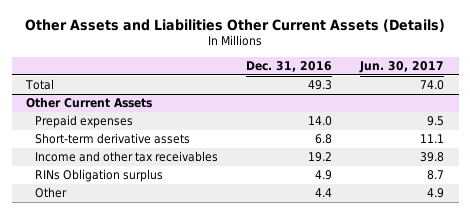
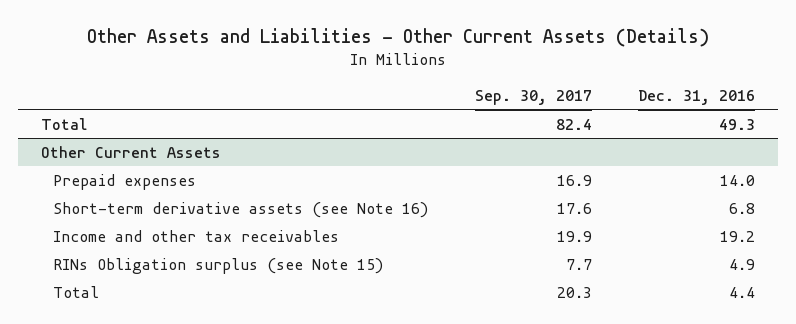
- Other Assets and Liabilities Other Current Assets (Details)
+ Other Assets and Liabilities - Other Current Assets (Details)
- | Dec. 31, 2016 | Jun. 30, 2017
+ | Sep. 30, 2017 | Dec. 31, 2016
@ Other Current Assets
- Short-term derivative assets | 6.8 | 11.1
+ Short-term derivative assets (see Note 16) | 17.6 | 6.8
- RINs Obligation surplus | 4.9 | 8.7
- Other | 4.4 | 4.9
+ RINs Obligation surplus (see Note 15) | 7.7 | 4.9
+ Total | 20.3 | 4.4

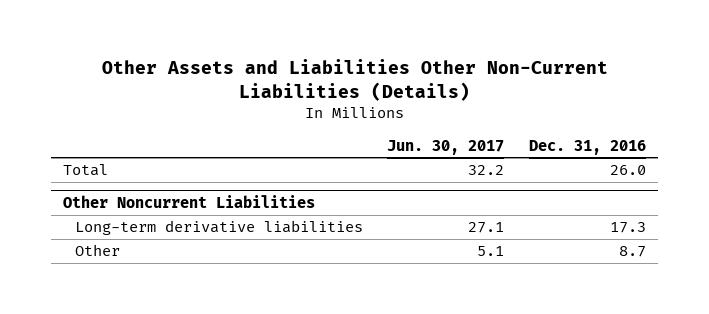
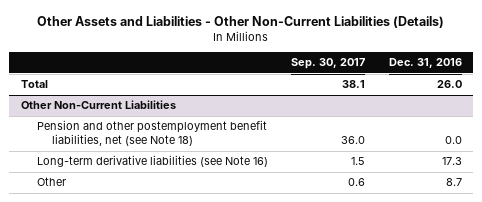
- Other Assets and Liabilities Other Non-Current Liabilities (Details)
+ Other Assets and Liabilities - Other Non-Current Liabilities (Details)
- | Jun. 30, 2017 | Dec. 31, 2016
+ | Sep. 30, 2017 | Dec. 31, 2016
- Other Noncurrent Liabilities
- Long-term derivative liabilities | 27.1 | 17.3
+ Other Non-Current Liabilities
+ Pension and other postemployment benefit liabilities, net (see Note 18) | 36.0 | 0.0
+ Long-term derivative liabilities (see Note 16) | 1.5 | 17.3

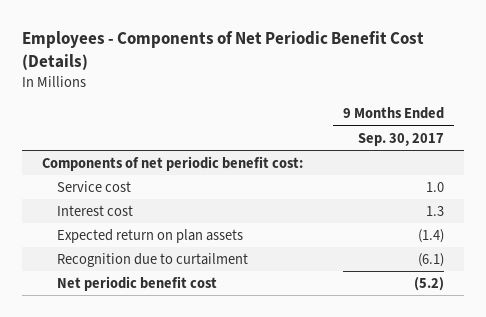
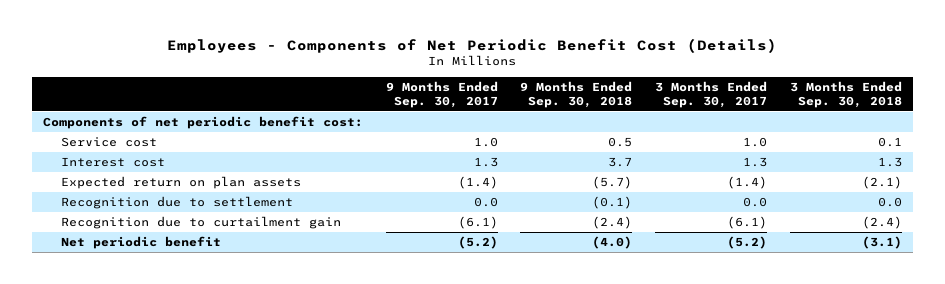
- | 9 Months Ended Sep. 30, 2017
+ | 9 Months Ended Sep. 30, 2017 | 9 Months Ended Sep. 30, 2018 | 3 Months Ended Sep. 30, 2017 | 3 Months Ended Sep. 30, 2018
- Recognition due to curtailment | (6.1)
- Net periodic benefit cost | (5.2)
+ Recognition due to settlement | 0.0 | (0.1) | 0.0 | 0.0
+ Recognition due to curtailment gain | (6.1) | (2.4) | (6.1) | (2.4)
+ Net periodic benefit | (5.2) | (4.0) | (5.2) | (3.1)

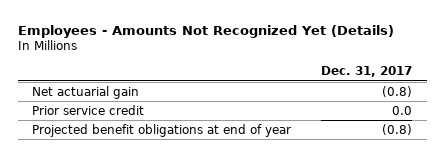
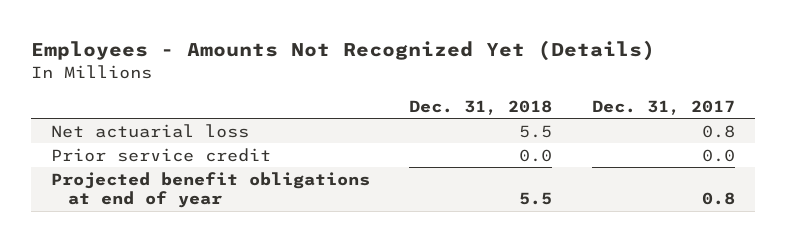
- | Dec. 31, 2017
+ | Dec. 31, 2018 | Dec. 31, 2017
- Net actuarial gain | (0.8)
+ Net actuarial loss | 5.5 | 0.8
- Projected benefit obligations at end of year | (0.8)
+ Projected benefit obligations at end of year | 5.5 | 0.8

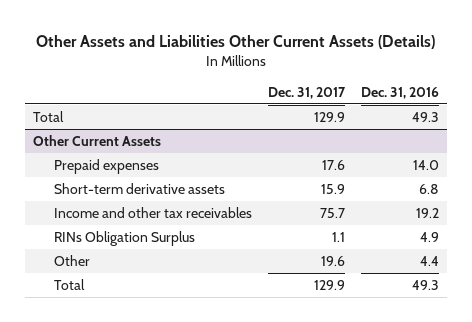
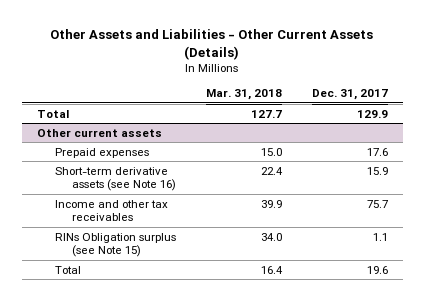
- Other Assets and Liabilities Other Current Assets (Details)
+ Other Assets and Liabilities - Other Current Assets (Details)
- | Dec. 31, 2017 | Dec. 31, 2016
+ | Mar. 31, 2018 | Dec. 31, 2017
- Other Current Assets
+ Other current assets
- Short-term derivative assets | 15.9 | 6.8
+ Short-term derivative assets (see Note 16) | 22.4 | 15.9
- RINs Obligation Surplus | 1.1 | 4.9
- Other | 19.6 | 4.4
- Total | 129.9 | 49.3
+ RINs Obligation surplus (see Note 15) | 34.0 | 1.1
+ Total | 16.4 | 19.6

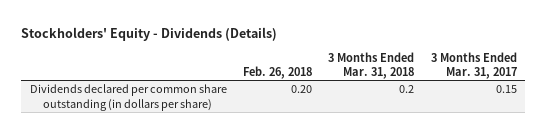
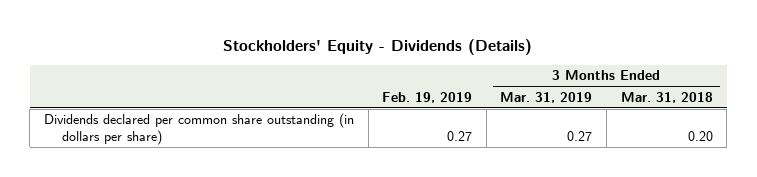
- | Feb. 26, 2018 | 3 Months Ended Mar. 31, 2018 | 3 Months Ended Mar. 31, 2017
+ | Feb. 19, 2019 | 3 Months Ended Mar. 31, 2019 | 3 Months Ended Mar. 31, 2018
- Dividends declared per common share outstanding (in dollars per share) | 0.20 | 0.2 | 0.15
+ Dividends declared per common share outstanding (in dollars per share) | 0.27 | 0.27 | 0.20

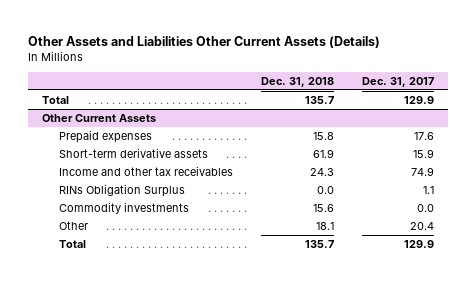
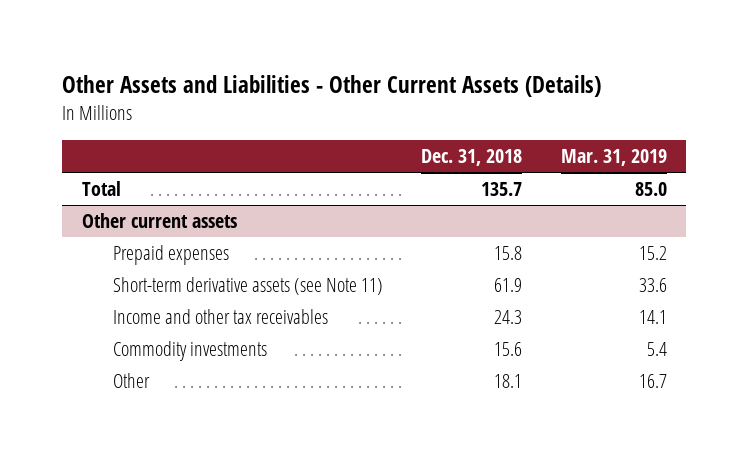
- Other Assets and Liabilities Other Current Assets (Details)
+ Other Assets and Liabilities - Other Current Assets (Details)
- | Dec. 31, 2018 | Dec. 31, 2017
+ | Dec. 31, 2018 | Mar. 31, 2019
- Other Current Assets
+ Other current assets
- Short-term derivative assets | 61.9 | 15.9
+ Short-term derivative assets (see Note 11) | 61.9 | 33.6
- RINs Obligation Surplus | 0.0 | 1.1
- Total | 135.7 | 129.9

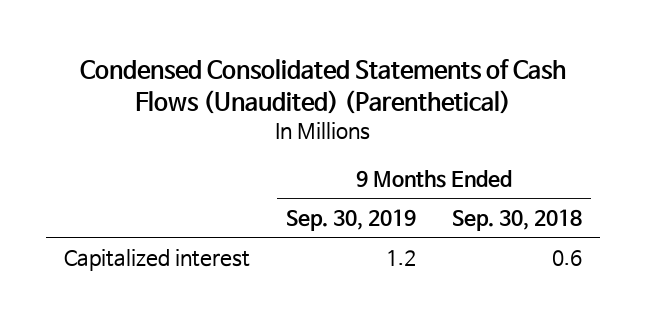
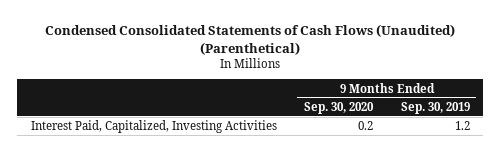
- | 9 Months Ended Sep. 30, 2019 | 9 Months Ended Sep. 30, 2018
+ | 9 Months Ended Sep. 30, 2020 | 9 Months Ended Sep. 30, 2019
- Capitalized interest | 1.2 | 0.6
+ Interest Paid, Capitalized, Investing Activities | 0.2 | 1.2

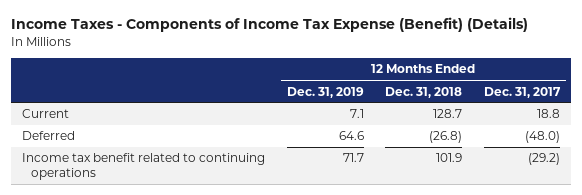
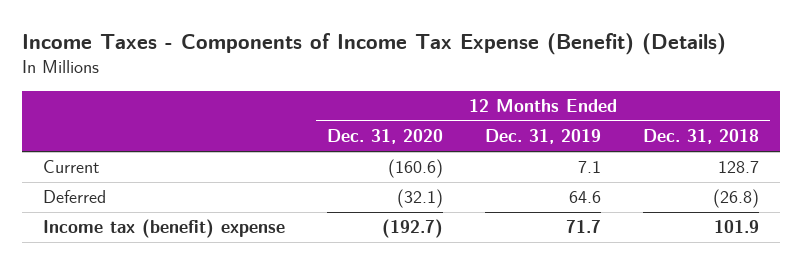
- | 12 Months Ended Dec. 31, 2019 | 12 Months Ended Dec. 31, 2018 | 12 Months Ended Dec. 31, 2017
+ | 12 Months Ended Dec. 31, 2020 | 12 Months Ended Dec. 31, 2019 | 12 Months Ended Dec. 31, 2018
- Income tax benefit related to continuing operations | 71.7 | 101.9 | (29.2)
+ Income tax (benefit) expense | (192.7) | 71.7 | 101.9

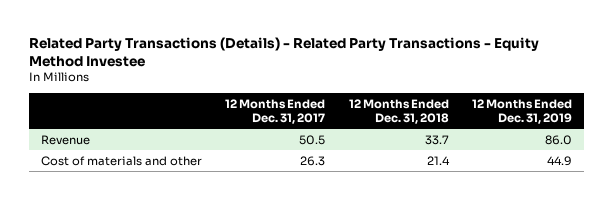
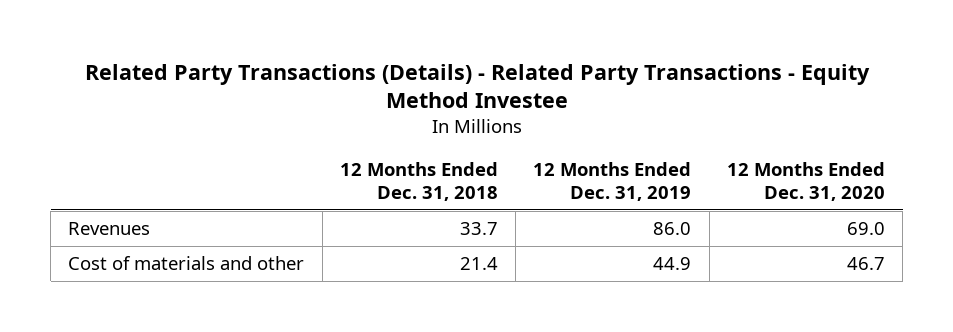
- | 12 Months Ended Dec. 31, 2017 | 12 Months Ended Dec. 31, 2018 | 12 Months Ended Dec. 31, 2019
+ | 12 Months Ended Dec. 31, 2018 | 12 Months Ended Dec. 31, 2019 | 12 Months Ended Dec. 31, 2020
- Revenue | 50.5 | 33.7 | 86.0
+ Revenues | 33.7 | 86.0 | 69.0

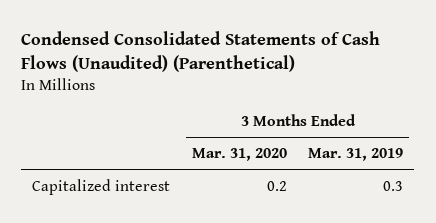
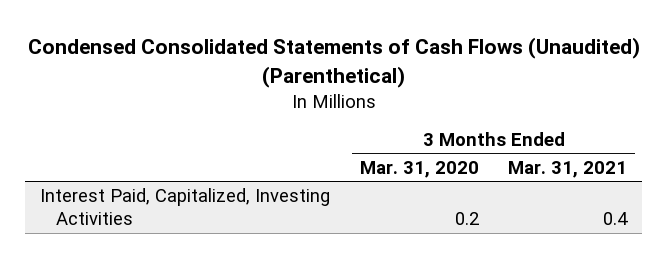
- | 3 Months Ended Mar. 31, 2020 | 3 Months Ended Mar. 31, 2019
+ | 3 Months Ended Mar. 31, 2020 | 3 Months Ended Mar. 31, 2021
- Capitalized interest | 0.2 | 0.3
+ Interest Paid, Capitalized, Investing Activities | 0.2 | 0.4

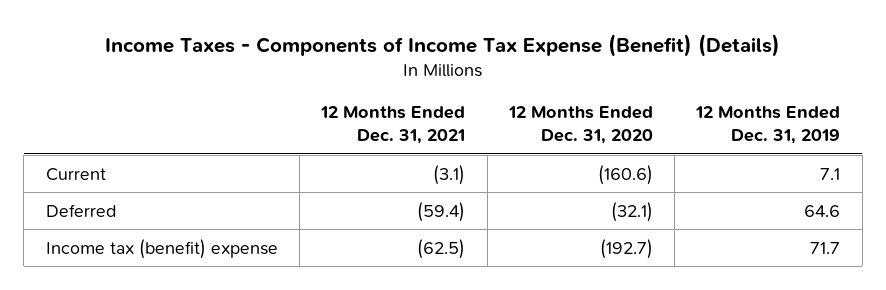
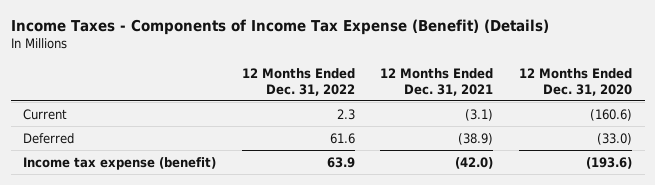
- | 12 Months Ended Dec. 31, 2021 | 12 Months Ended Dec. 31, 2020 | 12 Months Ended Dec. 31, 2019
+ | 12 Months Ended Dec. 31, 2022 | 12 Months Ended Dec. 31, 2021 | 12 Months Ended Dec. 31, 2020
- Deferred | (59.4) | (32.1) | 64.6
- Income tax (benefit) expense | (62.5) | (192.7) | 71.7
+ Deferred | 61.6 | (38.9) | (33.0)
+ Income tax expense (benefit) | 63.9 | (42.0) | (193.6)

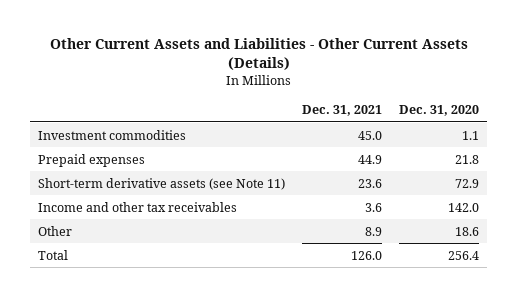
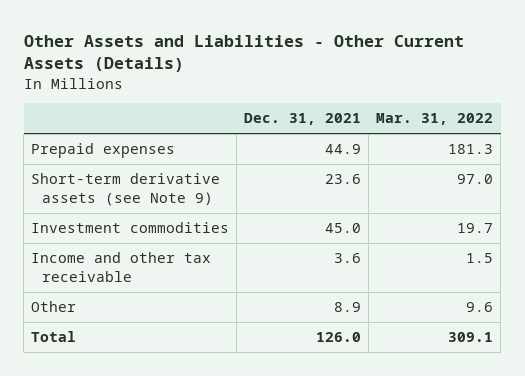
- Other Current Assets and Liabilities - Other Current Assets (Details)
+ Other Assets and Liabilities - Other Current Assets (Details)
- | Dec. 31, 2021 | Dec. 31, 2020
+ | Dec. 31, 2021 | Mar. 31, 2022
- Short-term derivative assets (see Note 11) | 23.6 | 72.9
- Income and other tax receivables | 3.6 | 142.0
+ Short-term derivative assets (see Note 9) | 23.6 | 97.0
moved down: Investment commodities | 45.0 | 19.7
+ Income and other tax receivable | 3.6 | 1.5

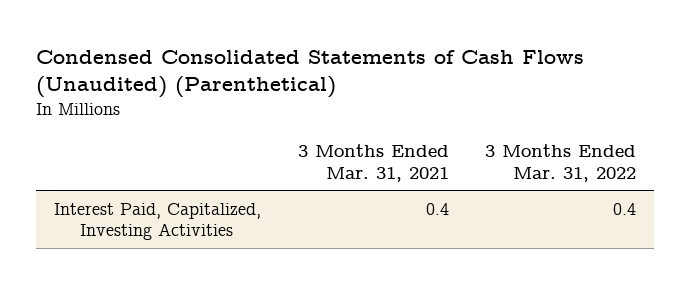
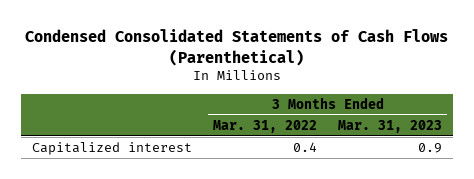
- Condensed Consolidated Statements of Cash Flows (Unaudited) (Parenthetical)
+ Condensed Consolidated Statements of Cash Flows (Parenthetical)
- | 3 Months Ended Mar. 31, 2021 | 3 Months Ended Mar. 31, 2022
+ | 3 Months Ended Mar. 31, 2022 | 3 Months Ended Mar. 31, 2023
- Interest Paid, Capitalized, Investing Activities | 0.4 | 0.4
+ Capitalized interest | 0.4 | 0.9

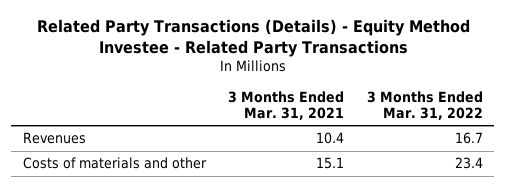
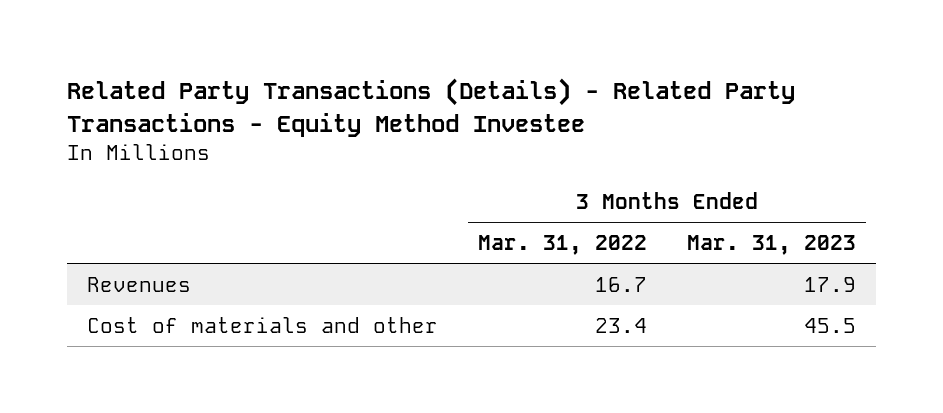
- Related Party Transactions (Details) - Equity Method Investee - Related Party Transactions
+ Related Party Transactions (Details) - Related Party Transactions - Equity Method Investee
- | 3 Months Ended Mar. 31, 2021 | 3 Months Ended Mar. 31, 2022
+ | 3 Months Ended Mar. 31, 2022 | 3 Months Ended Mar. 31, 2023
- Costs of materials and other | 15.1 | 23.4
+ Cost of materials and other | 23.4 | 45.5

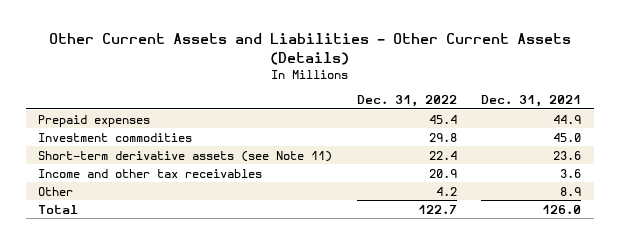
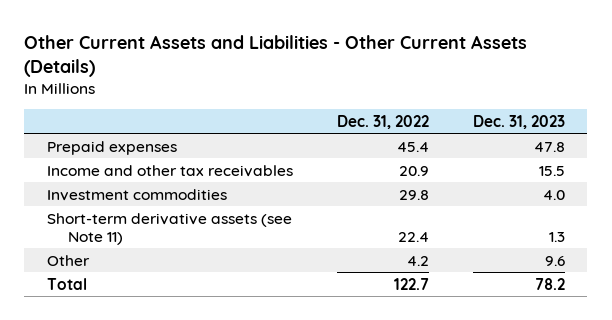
- | Dec. 31, 2022 | Dec. 31, 2021
+ | Dec. 31, 2022 | Dec. 31, 2023
moved up: Income and other tax receivables | 20.9 | 15.5

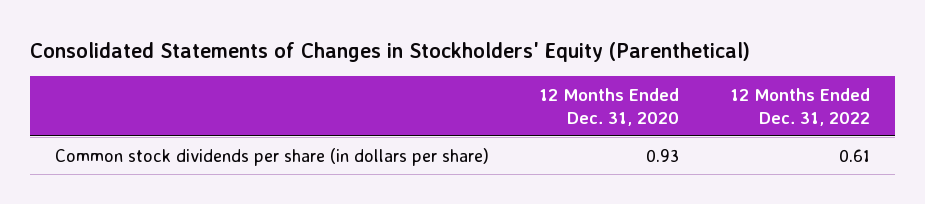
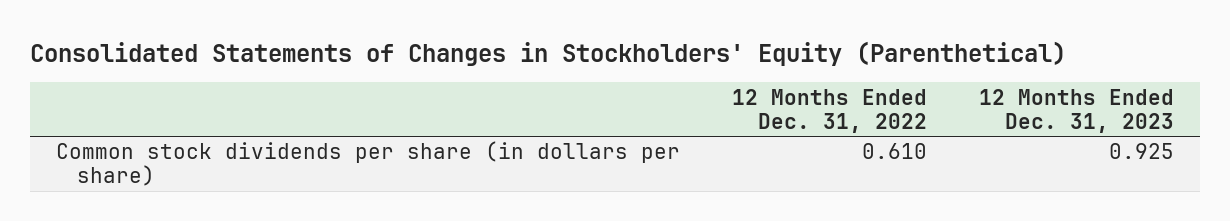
- | 12 Months Ended Dec. 31, 2020 | 12 Months Ended Dec. 31, 2022
+ | 12 Months Ended Dec. 31, 2022 | 12 Months Ended Dec. 31, 2023
- Common stock dividends per share (in dollars per share) | 0.93 | 0.61
+ Common stock dividends per share (in dollars per share) | 0.610 | 0.925

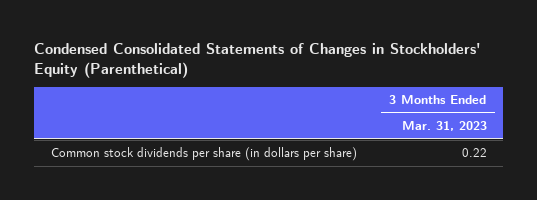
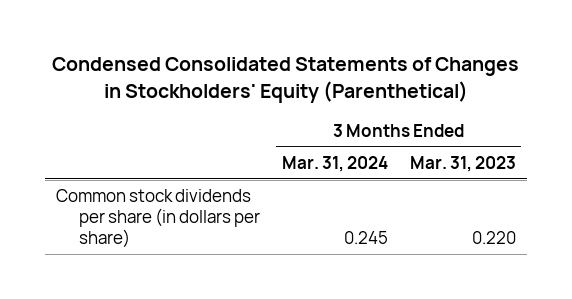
- | 3 Months Ended Mar. 31, 2023
+ | 3 Months Ended Mar. 31, 2024 | 3 Months Ended Mar. 31, 2023
- Common stock dividends per share (in dollars per share) | 0.22
+ Common stock dividends per share (in dollars per share) | 0.245 | 0.220

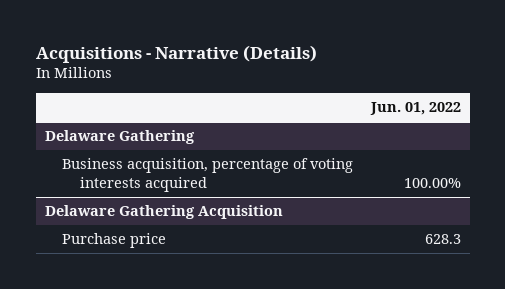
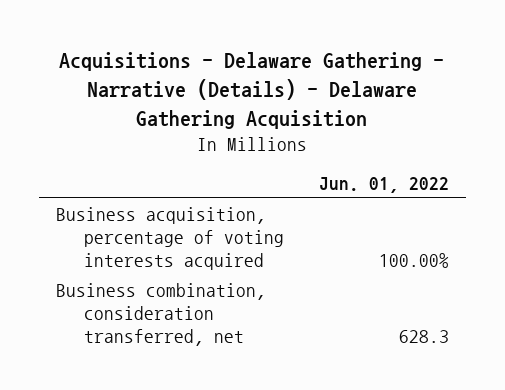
- Acquisitions - Narrative (Details)
+ Acquisitions - Delaware Gathering - Narrative (Details) - Delaware Gathering Acquisition
- Delaware Gathering
- Delaware Gathering Acquisition
- Purchase price | 628.3
+ Business combination, consideration transferred, net | 628.3

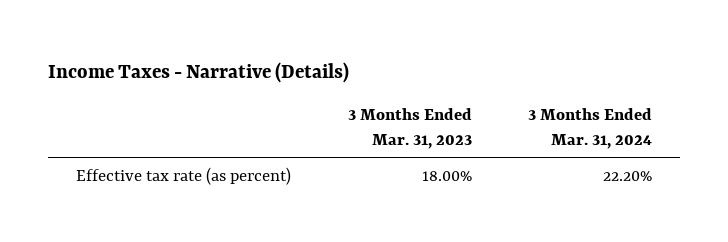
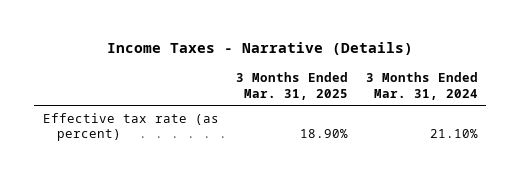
- | 3 Months Ended Mar. 31, 2023 | 3 Months Ended Mar. 31, 2024
+ | 3 Months Ended Mar. 31, 2025 | 3 Months Ended Mar. 31, 2024
- Effective tax rate (as percent) | 18.00% | 22.20%
+ Effective tax rate (as percent) | 18.90% | 21.10%

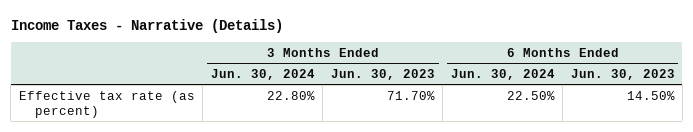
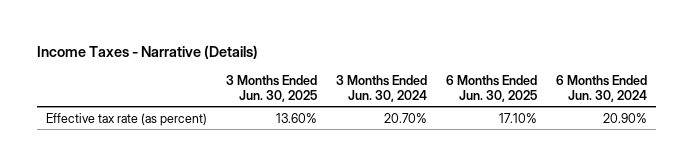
- | 3 Months Ended Jun. 30, 2024 | 3 Months Ended Jun. 30, 2023 | 6 Months Ended Jun. 30, 2024 | 6 Months Ended Jun. 30, 2023
+ | 3 Months Ended Jun. 30, 2025 | 3 Months Ended Jun. 30, 2024 | 6 Months Ended Jun. 30, 2025 | 6 Months Ended Jun. 30, 2024
- Effective tax rate (as percent) | 22.80% | 71.70% | 22.50% | 14.50%
+ Effective tax rate (as percent) | 13.60% | 20.70% | 17.10% | 20.90%

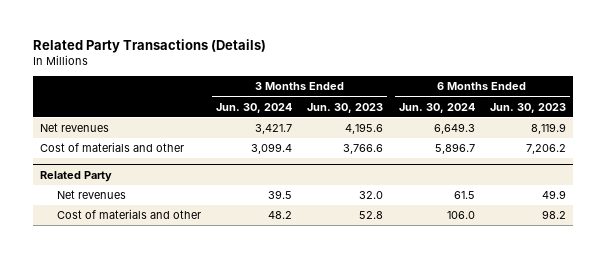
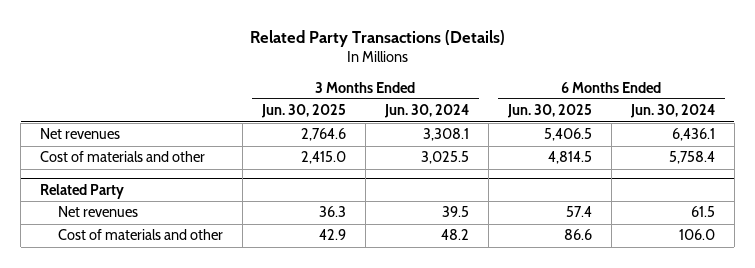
- | 3 Months Ended Jun. 30, 2024 | 3 Months Ended Jun. 30, 2023 | 6 Months Ended Jun. 30, 2024 | 6 Months Ended Jun. 30, 2023
+ | 3 Months Ended Jun. 30, 2025 | 3 Months Ended Jun. 30, 2024 | 6 Months Ended Jun. 30, 2025 | 6 Months Ended Jun. 30, 2024
- Net revenues | 3,421.7 | 4,195.6 | 6,649.3 | 8,119.9
- Cost of materials and other | 3,099.4 | 3,766.6 | 5,896.7 | 7,206.2
+ Net revenues | 2,764.6 | 3,308.1 | 5,406.5 | 6,436.1
+ Cost of materials and other | 2,415.0 | 3,025.5 | 4,814.5 | 5,758.4

